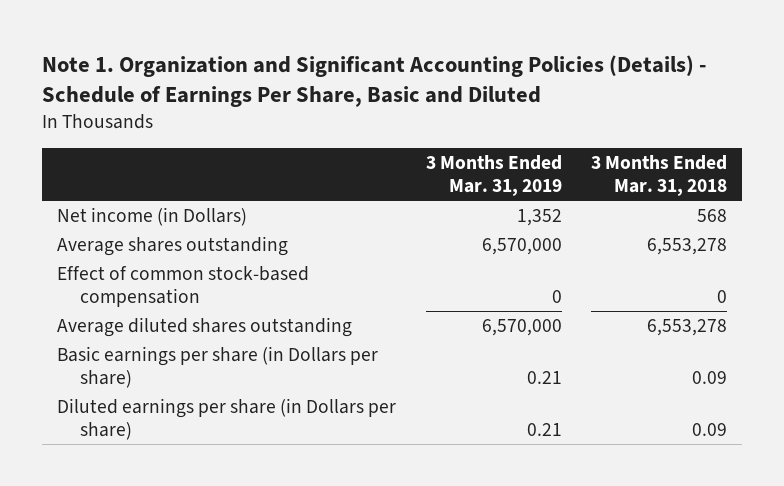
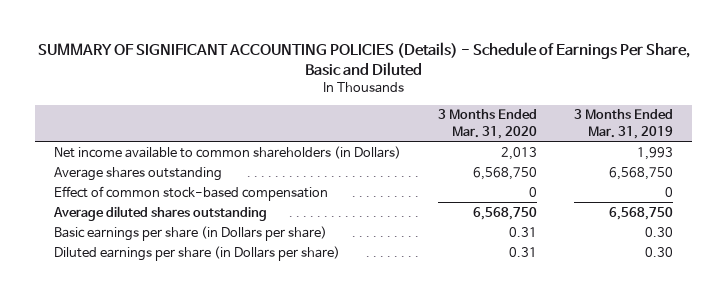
- Note 1. Organization and Significant Accounting Policies (Details) - Schedule of Earnings Per Share, Basic and Diluted
+ SUMMARY OF SIGNIFICANT ACCOUNTING POLICIES (Details) - Schedule of Earnings Per Share, Basic and Diluted
- | 3 Months Ended Mar. 31, 2019 | 3 Months Ended Mar. 31, 2018
+ | 3 Months Ended Mar. 31, 2020 | 3 Months Ended Mar. 31, 2019
- Net income (in Dollars) | 1,352 | 568
- Average shares outstanding | 6,570,000 | 6,553,278
+ Net income available to common shareholders (in Dollars) | 2,013 | 1,993
+ Average shares outstanding | 6,568,750 | 6,568,750
- Average diluted shares outstanding | 6,570,000 | 6,553,278
- Basic earnings per share (in Dollars per share) | 0.21 | 0.09
- Diluted earnings per share (in Dollars per share) | 0.21 | 0.09
+ Average diluted shares outstanding | 6,568,750 | 6,568,750
+ Basic earnings per share (in Dollars per share) | 0.31 | 0.30
+ Diluted earnings per share (in Dollars per share) | 0.31 | 0.30

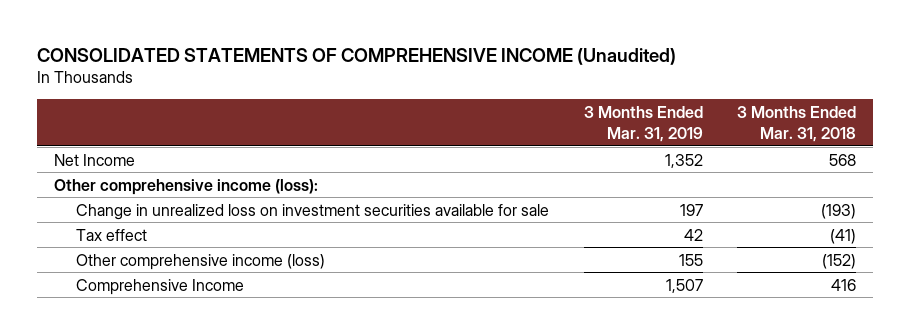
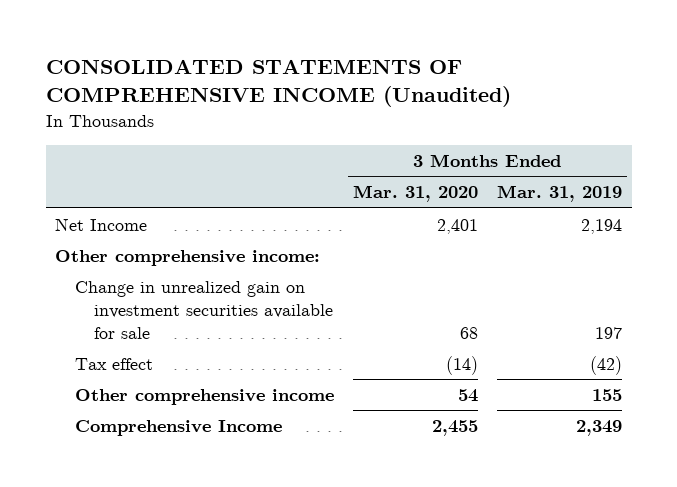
- | 3 Months Ended Mar. 31, 2019 | 3 Months Ended Mar. 31, 2018
+ | 3 Months Ended Mar. 31, 2020 | 3 Months Ended Mar. 31, 2019
- Net Income | 1,352 | 568
- Other comprehensive income (loss):
- Change in unrealized loss on investment securities available for sale | 197 | (193)
- Tax effect | 42 | (41)
- Other comprehensive income (loss) | 155 | (152)
- Comprehensive Income | 1,507 | 416
+ Net Income | 2,401 | 2,194
+ Other comprehensive income:
+ Change in unrealized gain on investment securities available for sale | 68 | 197
+ Tax effect | (14) | (42)
+ Other comprehensive income | 54 | 155
+ Comprehensive Income | 2,455 | 2,349

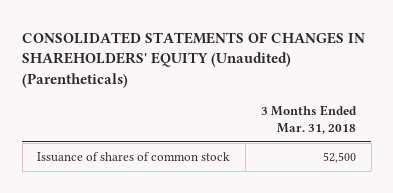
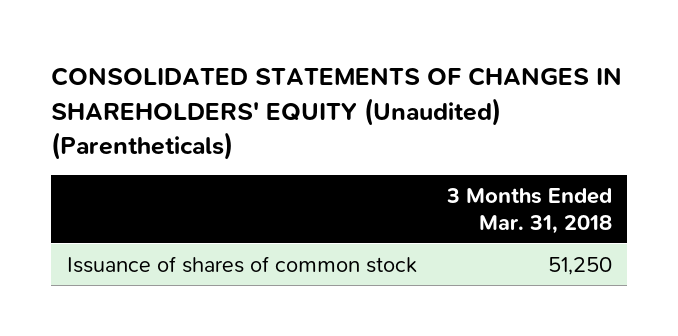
- Issuance of shares of common stock | 52,500
+ Issuance of shares of common stock | 51,250

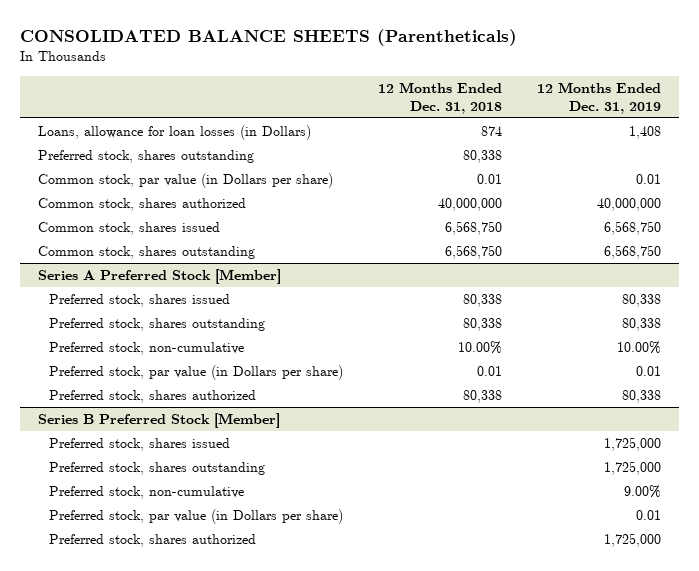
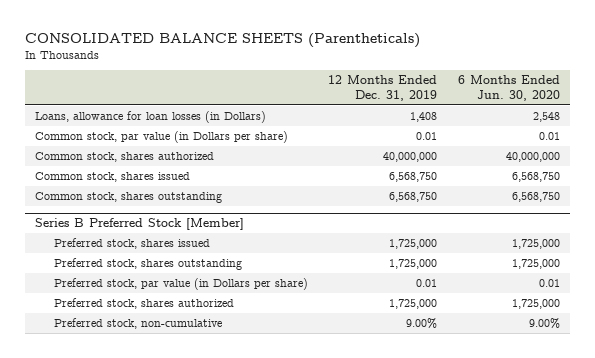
- | 12 Months Ended Dec. 31, 2018 | 12 Months Ended Dec. 31, 2019
+ | 12 Months Ended Dec. 31, 2019 | 6 Months Ended Jun. 30, 2020
- Preferred stock, shares outstanding | 80,338 |
- Series A Preferred Stock [Member]
- Preferred stock, shares issued | 80,338 | 80,338
- Preferred stock, shares outstanding | 80,338 | 80,338
- Preferred stock, non-cumulative | 10.00% | 10.00%
- Preferred stock, par value (in Dollars per share) | 0.01 | 0.01
- Preferred stock, shares authorized | 80,338 | 80,338
@ Series B Preferred Stock [Member]
moved down: Preferred stock, non-cumulative | 9.00% | 9.00%

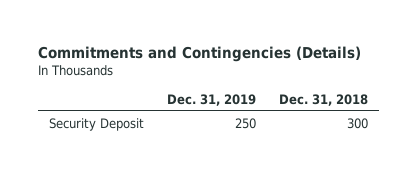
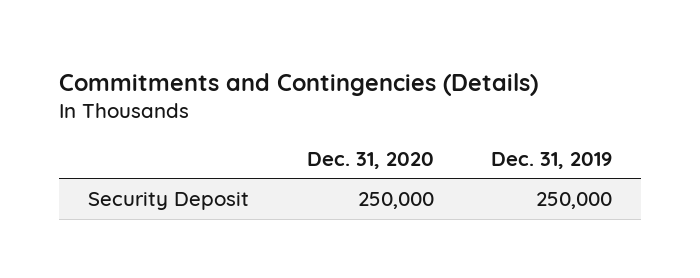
- | Dec. 31, 2019 | Dec. 31, 2018
+ | Dec. 31, 2020 | Dec. 31, 2019
- Security Deposit | 250 | 300
+ Security Deposit | 250,000 | 250,000

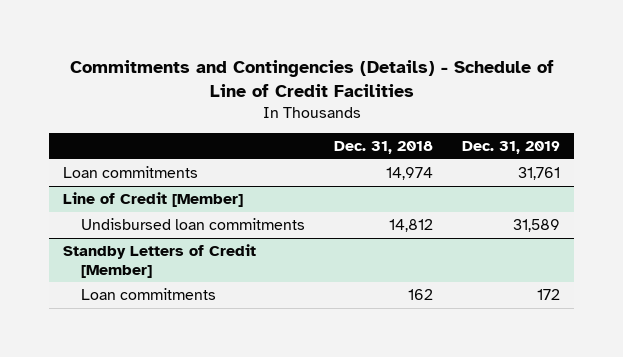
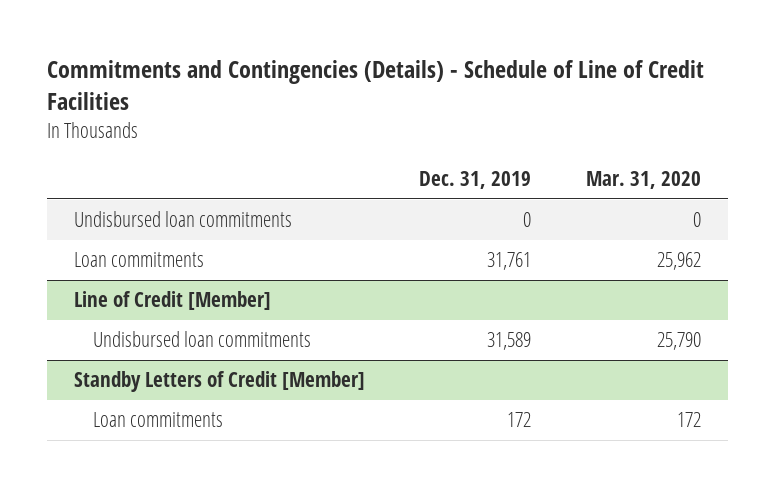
- | Dec. 31, 2018 | Dec. 31, 2019
+ | Dec. 31, 2019 | Mar. 31, 2020
+ Undisbursed loan commitments | 0 | 0

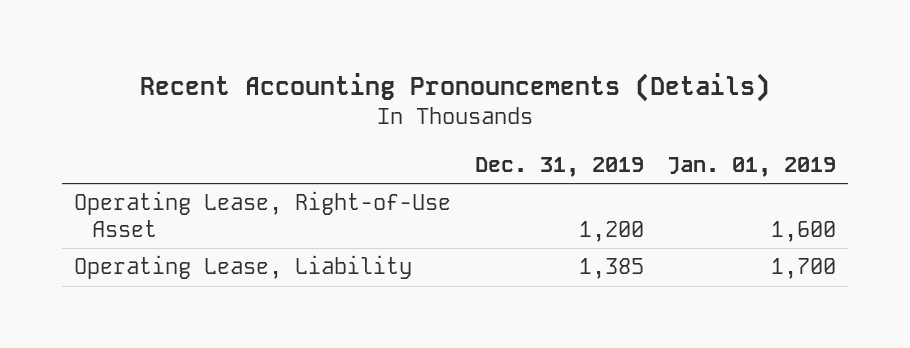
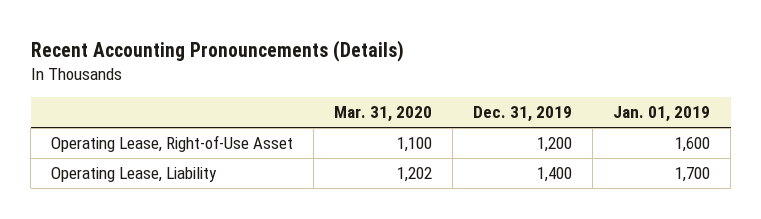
- | Dec. 31, 2019 | Jan. 01, 2019
+ | Mar. 31, 2020 | Dec. 31, 2019 | Jan. 01, 2019
- Operating Lease, Liability | 1,385 | 1,700
+ Operating Lease, Liability | 1,202 | 1,400 | 1,700

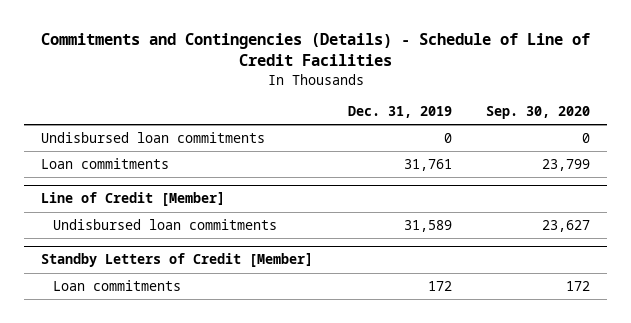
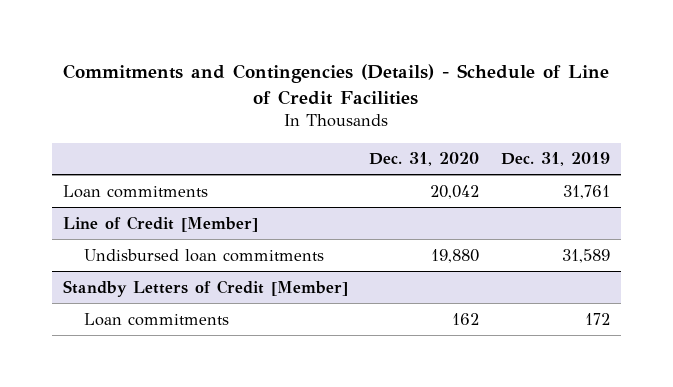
- | Dec. 31, 2019 | Sep. 30, 2020
+ | Dec. 31, 2020 | Dec. 31, 2019
- Undisbursed loan commitments | 0 | 0

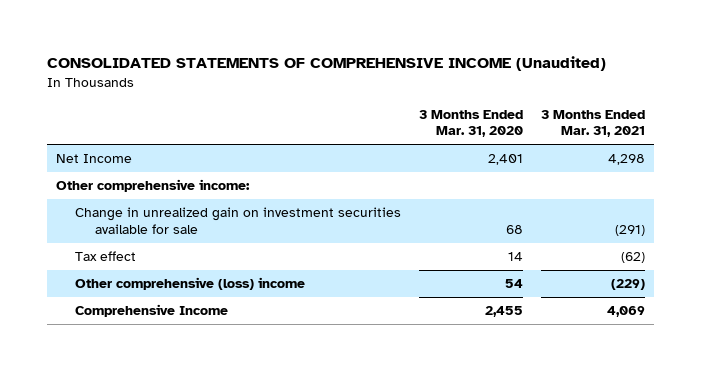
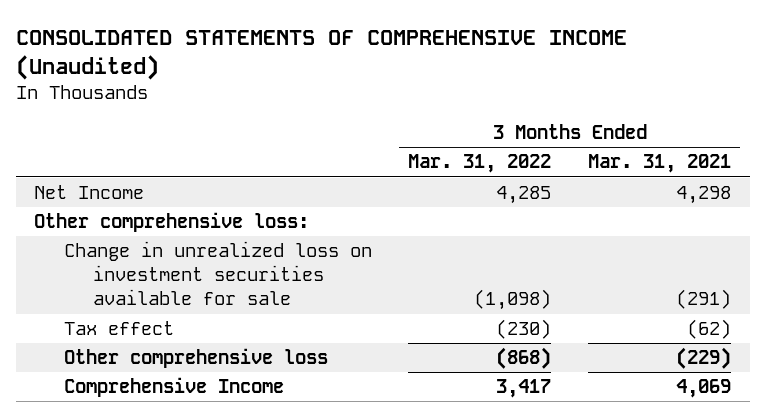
- | 3 Months Ended Mar. 31, 2020 | 3 Months Ended Mar. 31, 2021
+ | 3 Months Ended Mar. 31, 2022 | 3 Months Ended Mar. 31, 2021
- Other comprehensive income:
- Change in unrealized gain on investment securities available for sale | 68 | (291)
+ Other comprehensive loss:
+ Change in unrealized loss on investment securities available for sale | (1,098) | (291)
- Other comprehensive (loss) income | 54 | (229)
+ Other comprehensive loss | (868) | (229)

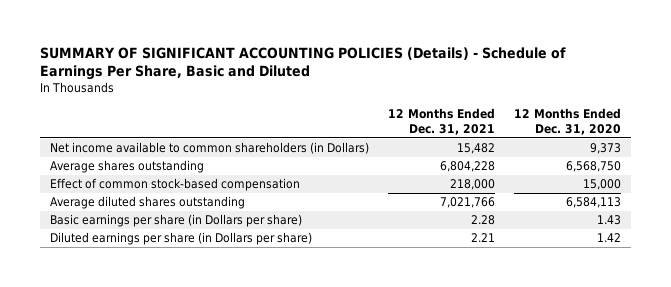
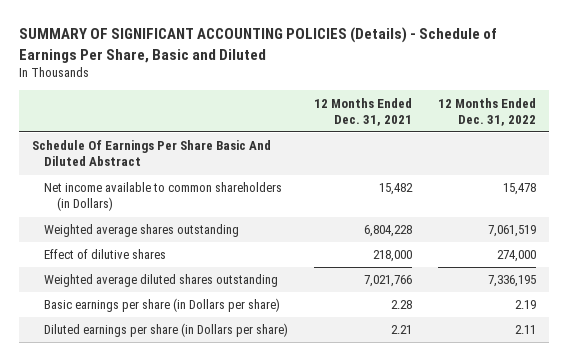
- | 12 Months Ended Dec. 31, 2021 | 12 Months Ended Dec. 31, 2020
+ | 12 Months Ended Dec. 31, 2021 | 12 Months Ended Dec. 31, 2022
+ Schedule Of Earnings Per Share Basic And Diluted Abstract
- Average shares outstanding | 6,804,228 | 6,568,750
- Effect of common stock-based compensation | 218,000 | 15,000
- Average diluted shares outstanding | 7,021,766 | 6,584,113
+ Weighted average shares outstanding | 6,804,228 | 7,061,519
+ Effect of dilutive shares | 218,000 | 274,000
+ Weighted average diluted shares outstanding | 7,021,766 | 7,336,195

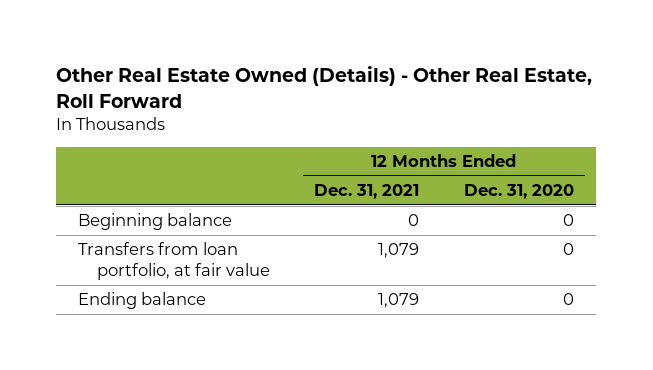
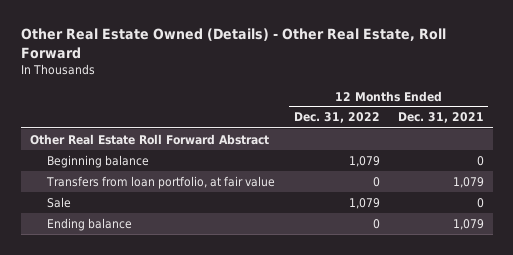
- | 12 Months Ended Dec. 31, 2021 | 12 Months Ended Dec. 31, 2020
+ | 12 Months Ended Dec. 31, 2022 | 12 Months Ended Dec. 31, 2021
+ Other Real Estate Roll Forward Abstract
+ Sale | 1,079 | 0

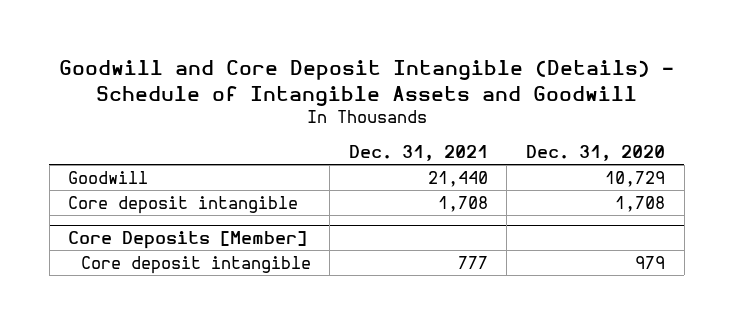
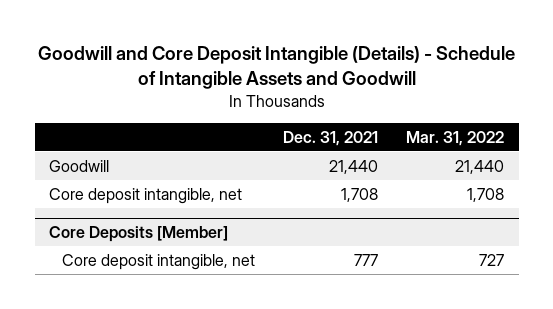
- | Dec. 31, 2021 | Dec. 31, 2020
+ | Dec. 31, 2021 | Mar. 31, 2022
- Core deposit intangible | 1,708 | 1,708
+ Core deposit intangible, net | 1,708 | 1,708
@ Core Deposits [Member]
- Core deposit intangible | 777 | 979
+ Core deposit intangible, net | 777 | 727

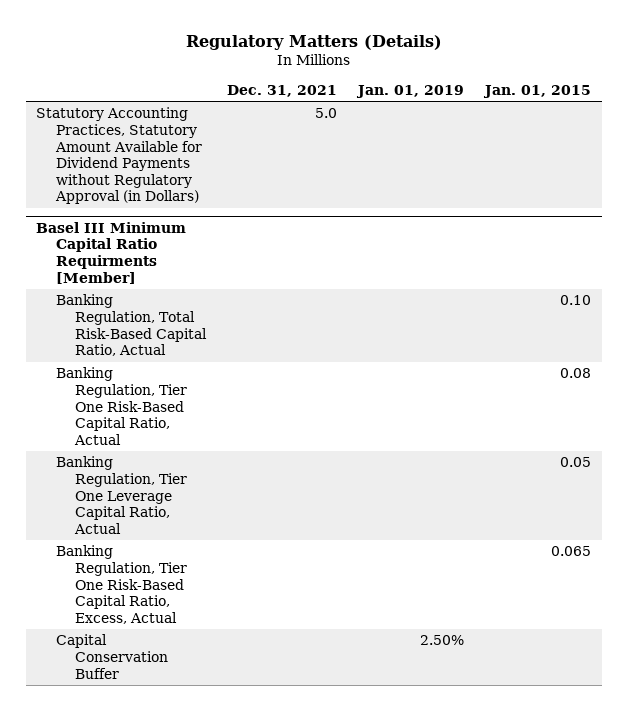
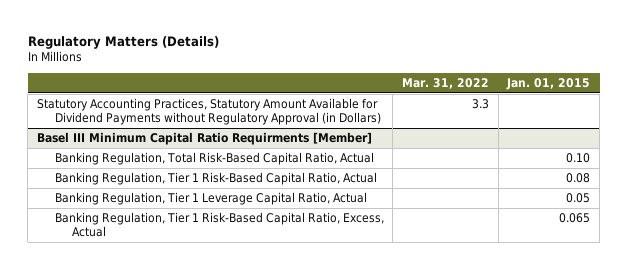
- | Dec. 31, 2021 | Jan. 01, 2019 | Jan. 01, 2015
+ | Mar. 31, 2022 | Jan. 01, 2015
@ Basel III Minimum Capital Ratio Requirments [Member]
- Banking Regulation, Tier One Risk-Based Capital Ratio, Actual | | | 0.08
- Banking Regulation, Tier One Leverage Capital Ratio, Actual | | | 0.05
- Banking Regulation, Tier One Risk-Based Capital Ratio, Excess, Actual | | | 0.065
- Capital Conservation Buffer | | 2.50% |
+ Banking Regulation, Tier 1 Risk-Based Capital Ratio, Actual | | 0.08
+ Banking Regulation, Tier 1 Leverage Capital Ratio, Actual | | 0.05
+ Banking Regulation, Tier 1 Risk-Based Capital Ratio, Excess, Actual | | 0.065

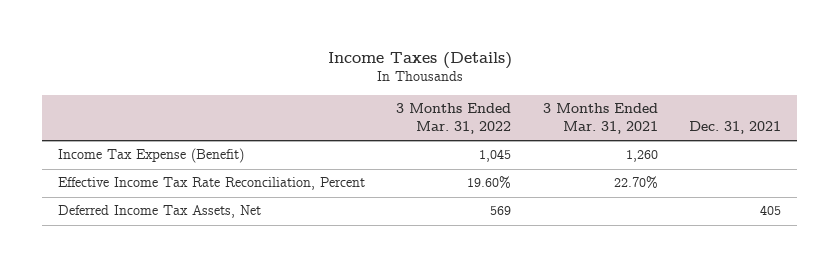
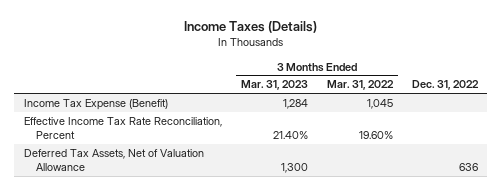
- | 3 Months Ended Mar. 31, 2022 | 3 Months Ended Mar. 31, 2021 | Dec. 31, 2021
+ | 3 Months Ended Mar. 31, 2023 | 3 Months Ended Mar. 31, 2022 | Dec. 31, 2022
- Deferred Income Tax Assets, Net | 569 | | 405
+ Deferred Tax Assets, Net of Valuation Allowance | 1,300 | | 636

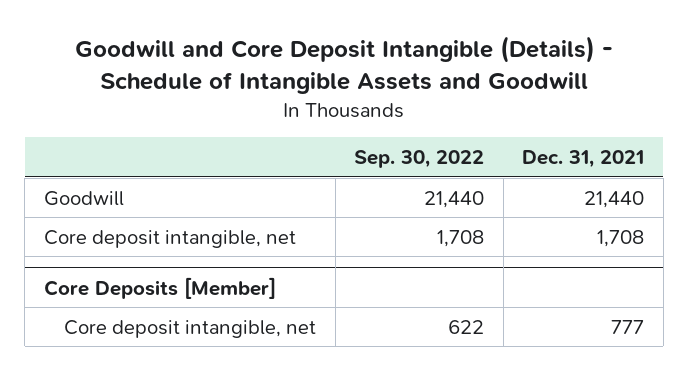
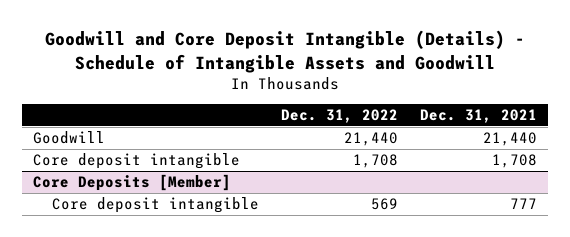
- | Sep. 30, 2022 | Dec. 31, 2021
+ | Dec. 31, 2022 | Dec. 31, 2021
- Core deposit intangible, net | 1,708 | 1,708
+ Core deposit intangible | 1,708 | 1,708
@ Core Deposits [Member]
- Core deposit intangible, net | 622 | 777
+ Core deposit intangible | 569 | 777

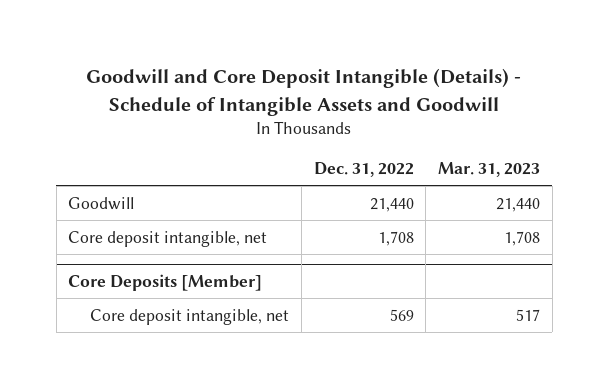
- | Dec. 31, 2022 | Dec. 31, 2021
+ | Dec. 31, 2022 | Mar. 31, 2023
- Core deposit intangible | 1,708 | 1,708
+ Core deposit intangible, net | 1,708 | 1,708
@ Core Deposits [Member]
- Core deposit intangible | 569 | 777
+ Core deposit intangible, net | 569 | 517

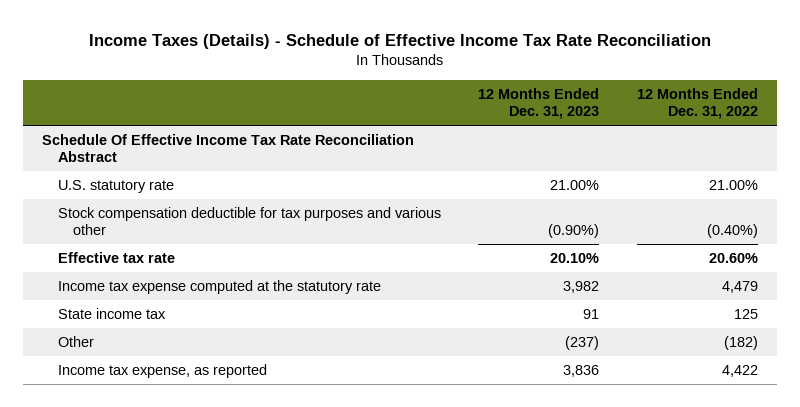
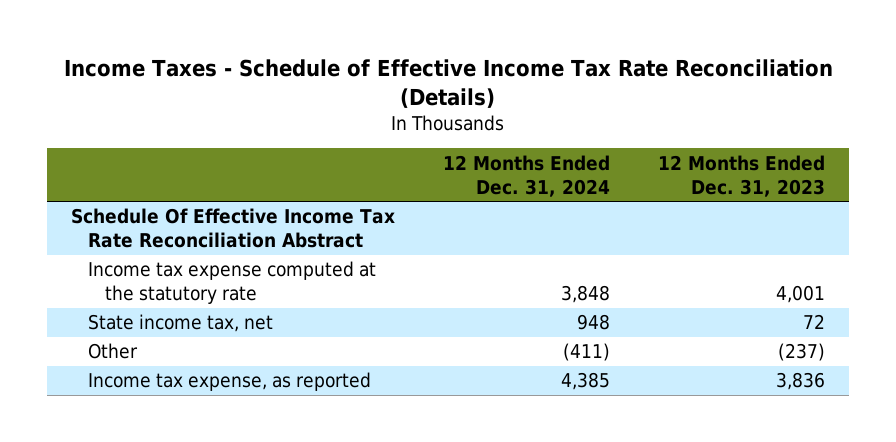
- Income Taxes (Details) - Schedule of Effective Income Tax Rate Reconciliation
+ Income Taxes - Schedule of Effective Income Tax Rate Reconciliation (Details)
- | 12 Months Ended Dec. 31, 2023 | 12 Months Ended Dec. 31, 2022
+ | 12 Months Ended Dec. 31, 2024 | 12 Months Ended Dec. 31, 2023
- U.S. statutory rate | 21.00% | 21.00%
- Stock compensation deductible for tax purposes and various other | (0.90%) | (0.40%)
- Effective tax rate | 20.10% | 20.60%
- Income tax expense computed at the statutory rate | 3,982 | 4,479
- State income tax | 91 | 125
+ Income tax expense computed at the statutory rate | 3,848 | 4,001
+ State income tax, net | 948 | 72

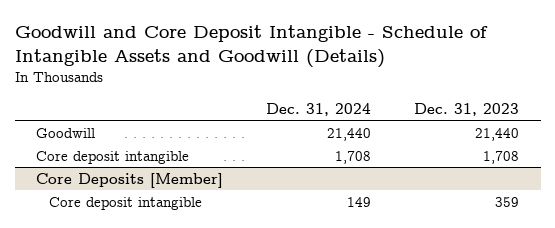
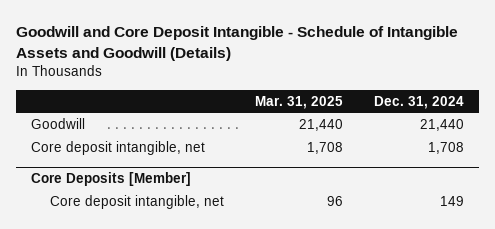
- | Dec. 31, 2024 | Dec. 31, 2023
+ | Mar. 31, 2025 | Dec. 31, 2024
- Core deposit intangible | 1,708 | 1,708
+ Core deposit intangible, net | 1,708 | 1,708
@ Core Deposits [Member]
- Core deposit intangible | 149 | 359
+ Core deposit intangible, net | 96 | 149

